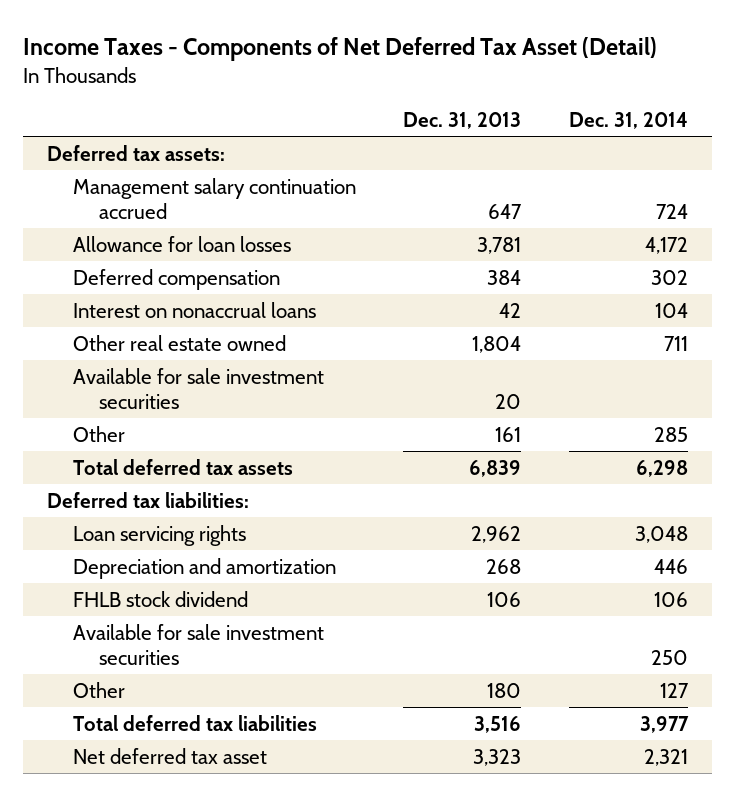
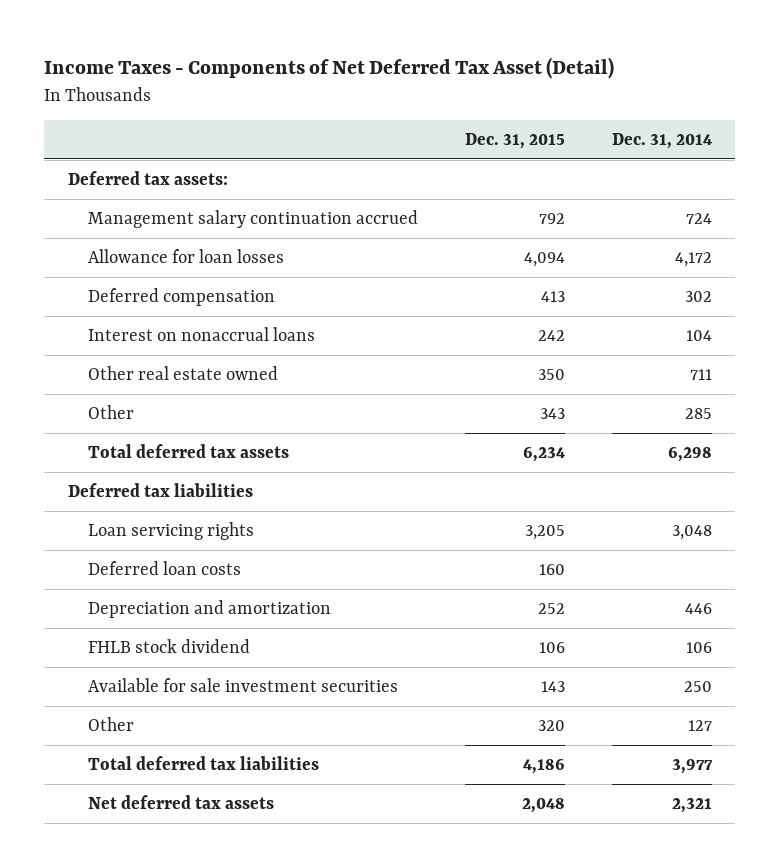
- | Dec. 31, 2013 | Dec. 31, 2014
+ | Dec. 31, 2015 | Dec. 31, 2014
- Available for sale investment securities | 20 |
- Deferred tax liabilities:
+ Deferred tax liabilities
+ Deferred loan costs | 160 |
- Net deferred tax asset | 3,323 | 2,321
+ Net deferred tax assets | 2,048 | 2,321

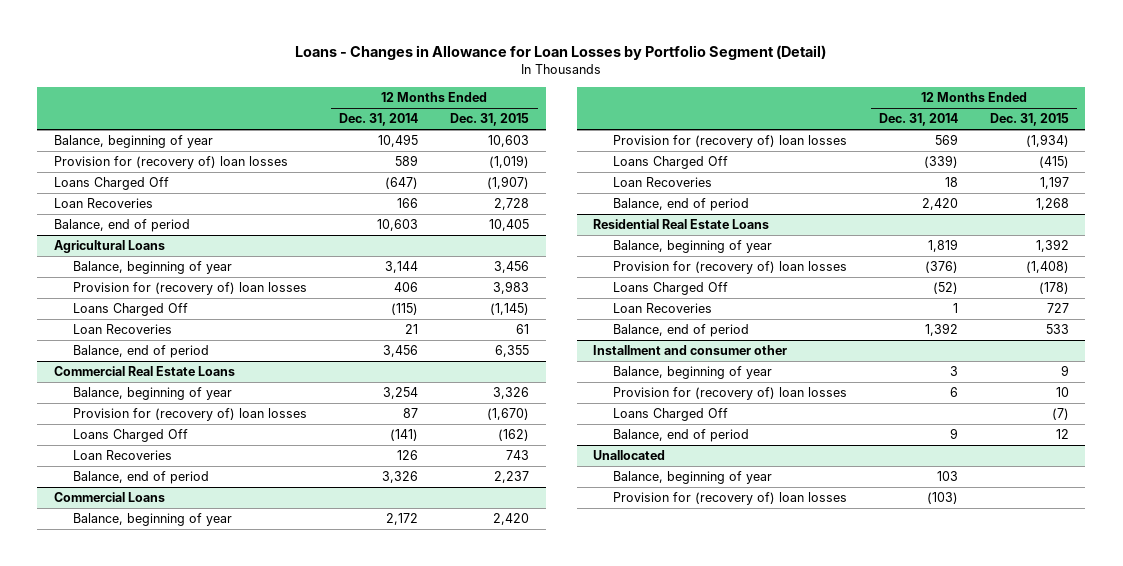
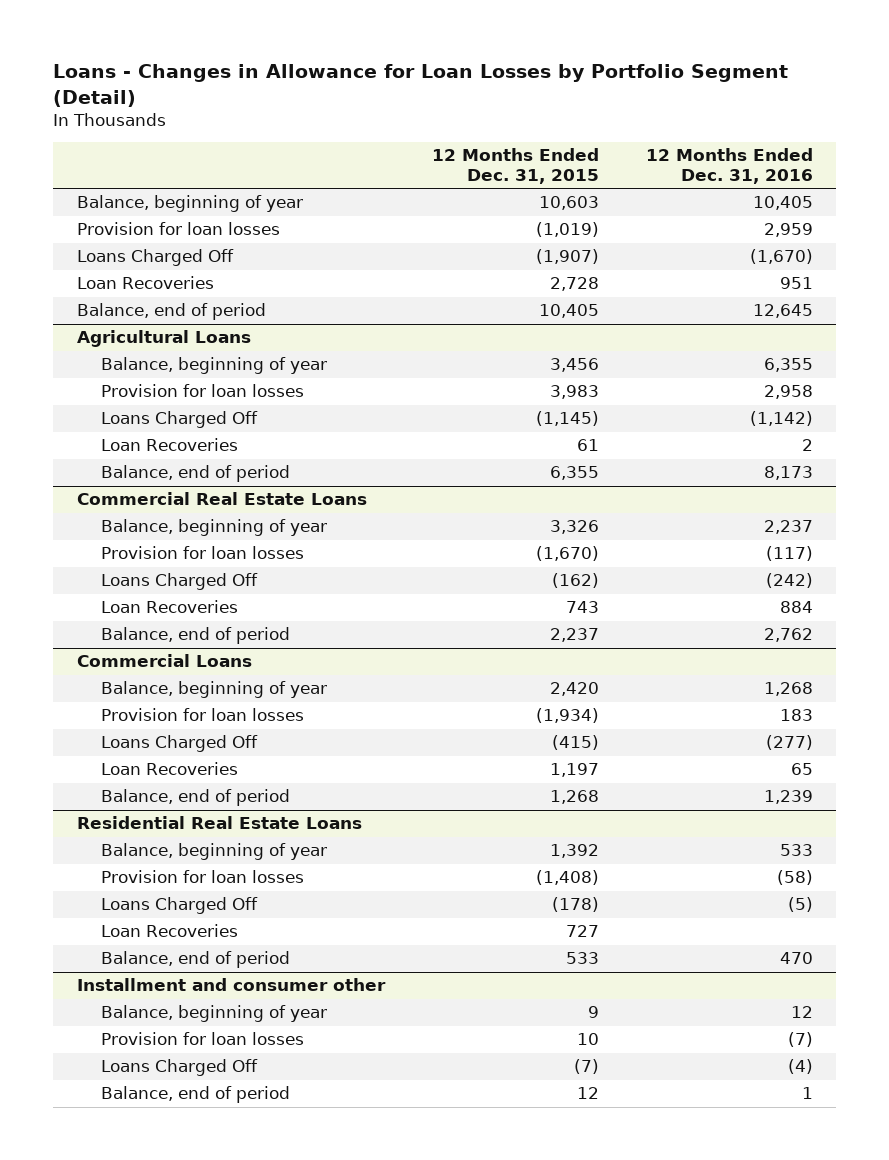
- | 12 Months Ended Dec. 31, 2014 | 12 Months Ended Dec. 31, 2015
+ | 12 Months Ended Dec. 31, 2015 | 12 Months Ended Dec. 31, 2016
- Provision for (recovery of) loan losses | 589 | (1,019)
+ Provision for loan losses | (1,019) | 2,959
@ Agricultural Loans
- Provision for (recovery of) loan losses | 406 | 3,983
+ Provision for loan losses | 3,983 | 2,958
@ Commercial Real Estate Loans
- Provision for (recovery of) loan losses | 87 | (1,670)
+ Provision for loan losses | (1,670) | (117)
@ Commercial Loans
- Provision for (recovery of) loan losses | 569 | (1,934)
+ Provision for loan losses | (1,934) | 183
@ Residential Real Estate Loans
- Provision for (recovery of) loan losses | (376) | (1,408)
+ Provision for loan losses | (1,408) | (58)
@ Installment and consumer other
- Provision for (recovery of) loan losses | 6 | 10
+ Provision for loan losses | 10 | (7)
- Unallocated
- Balance, beginning of year | 103 |
- Provision for (recovery of) loan losses | (103) |

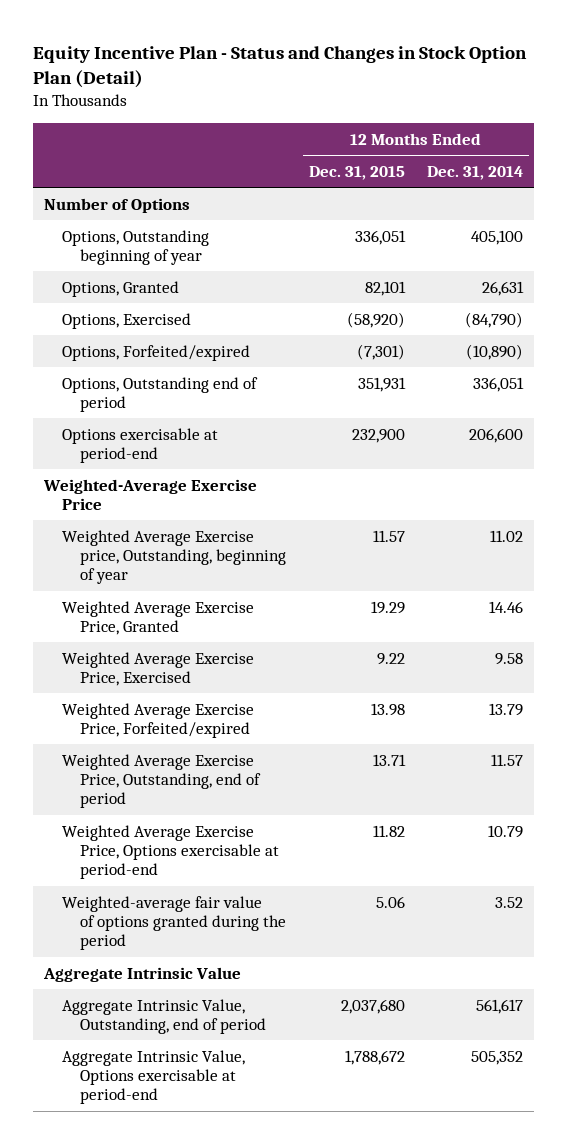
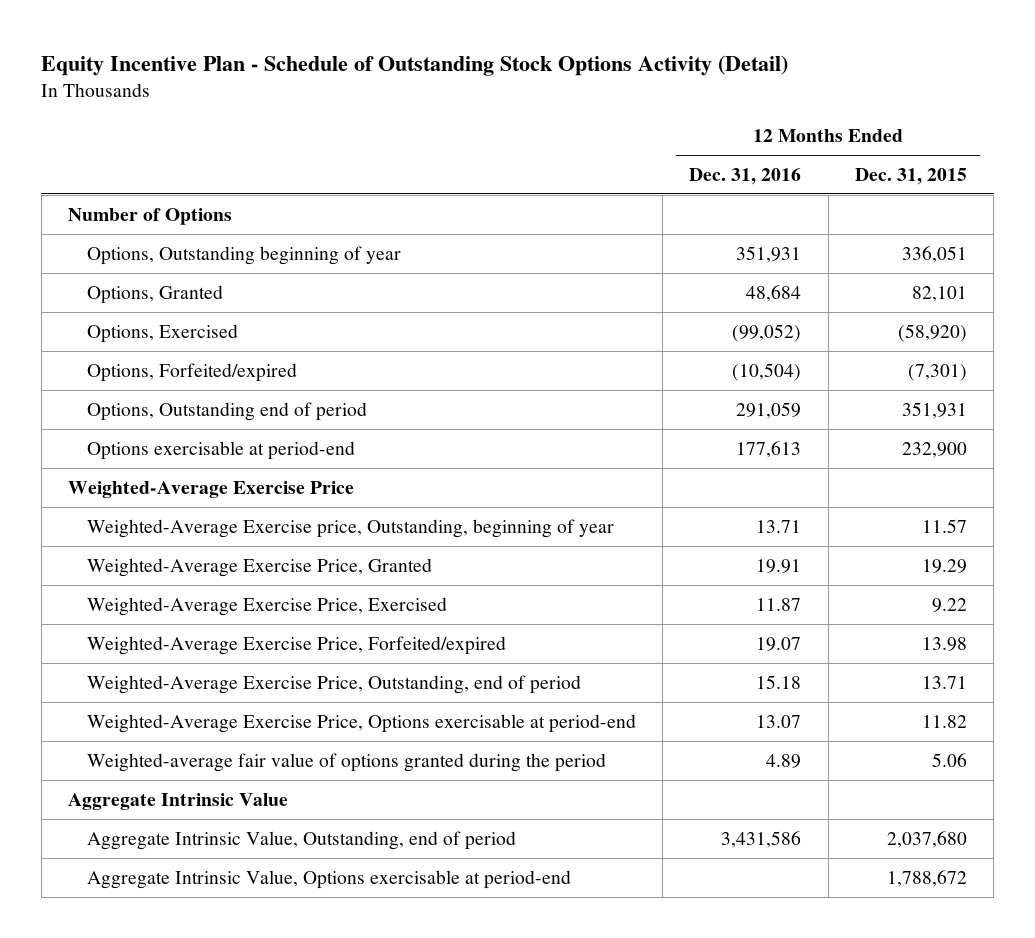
- Equity Incentive Plan - Status and Changes in Stock Option Plan (Detail)
+ Equity Incentive Plan - Schedule of Outstanding Stock Options Activity (Detail)
- | 12 Months Ended Dec. 31, 2015 | 12 Months Ended Dec. 31, 2014
+ | 12 Months Ended Dec. 31, 2016 | 12 Months Ended Dec. 31, 2015
- Weighted Average Exercise price, Outstanding, beginning of year | 11.57 | 11.02
- Weighted Average Exercise Price, Granted | 19.29 | 14.46
- Weighted Average Exercise Price, Exercised | 9.22 | 9.58
- Weighted Average Exercise Price, Forfeited/expired | 13.98 | 13.79
- Weighted Average Exercise Price, Outstanding, end of period | 13.71 | 11.57
- Weighted Average Exercise Price, Options exercisable at period-end | 11.82 | 10.79
+ Weighted-Average Exercise price, Outstanding, beginning of year | 13.71 | 11.57
+ Weighted-Average Exercise Price, Granted | 19.91 | 19.29
+ Weighted-Average Exercise Price, Exercised | 11.87 | 9.22
+ Weighted-Average Exercise Price, Forfeited/expired | 19.07 | 13.98
+ Weighted-Average Exercise Price, Outstanding, end of period | 15.18 | 13.71
+ Weighted-Average Exercise Price, Options exercisable at period-end | 13.07 | 11.82

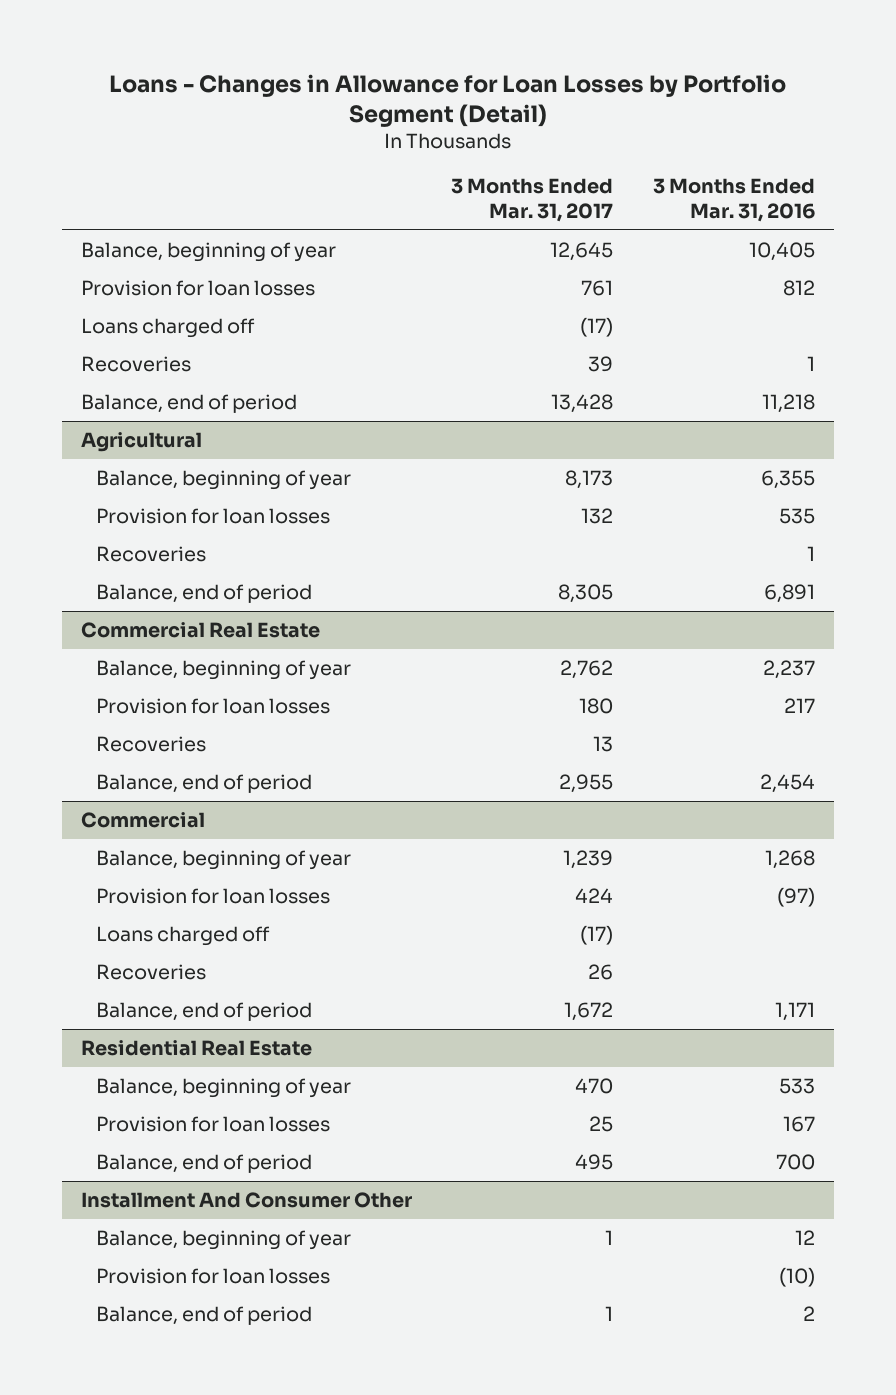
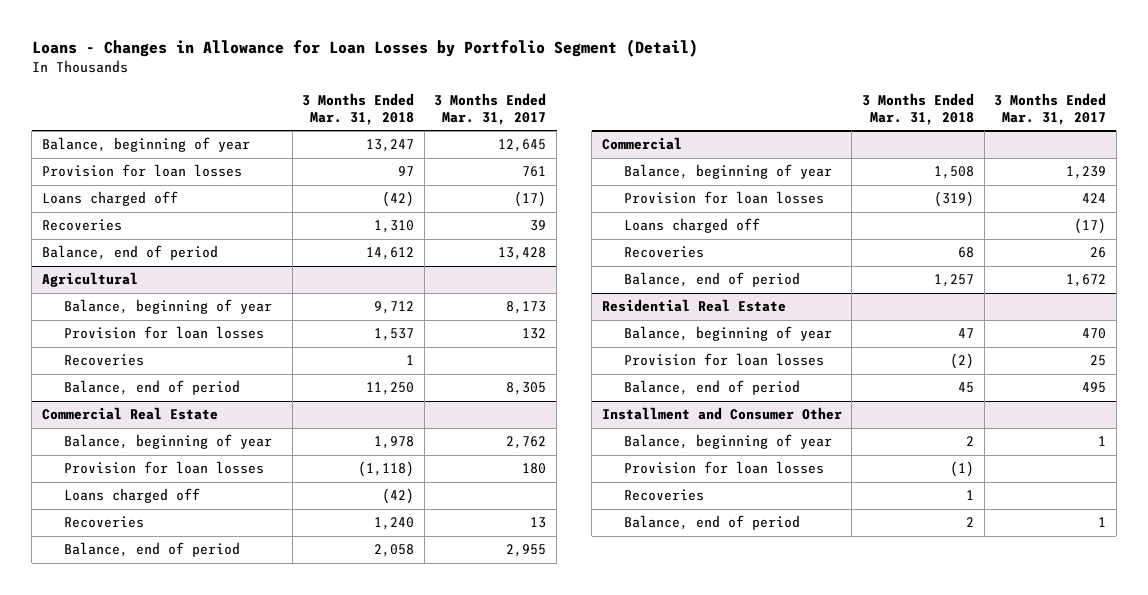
- | 3 Months Ended Mar. 31, 2017 | 3 Months Ended Mar. 31, 2016
+ | 3 Months Ended Mar. 31, 2018 | 3 Months Ended Mar. 31, 2017
@ Commercial Real Estate
+ Loans charged off | (42) |
- Installment And Consumer Other
+ Installment and Consumer Other
+ Recoveries | 1 |

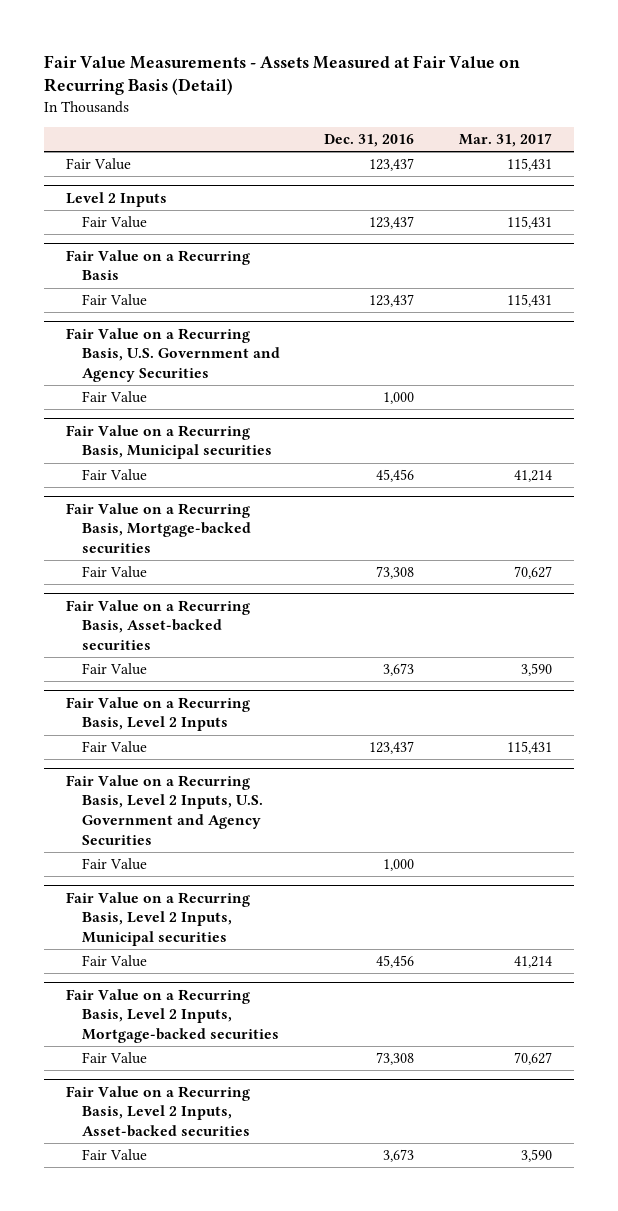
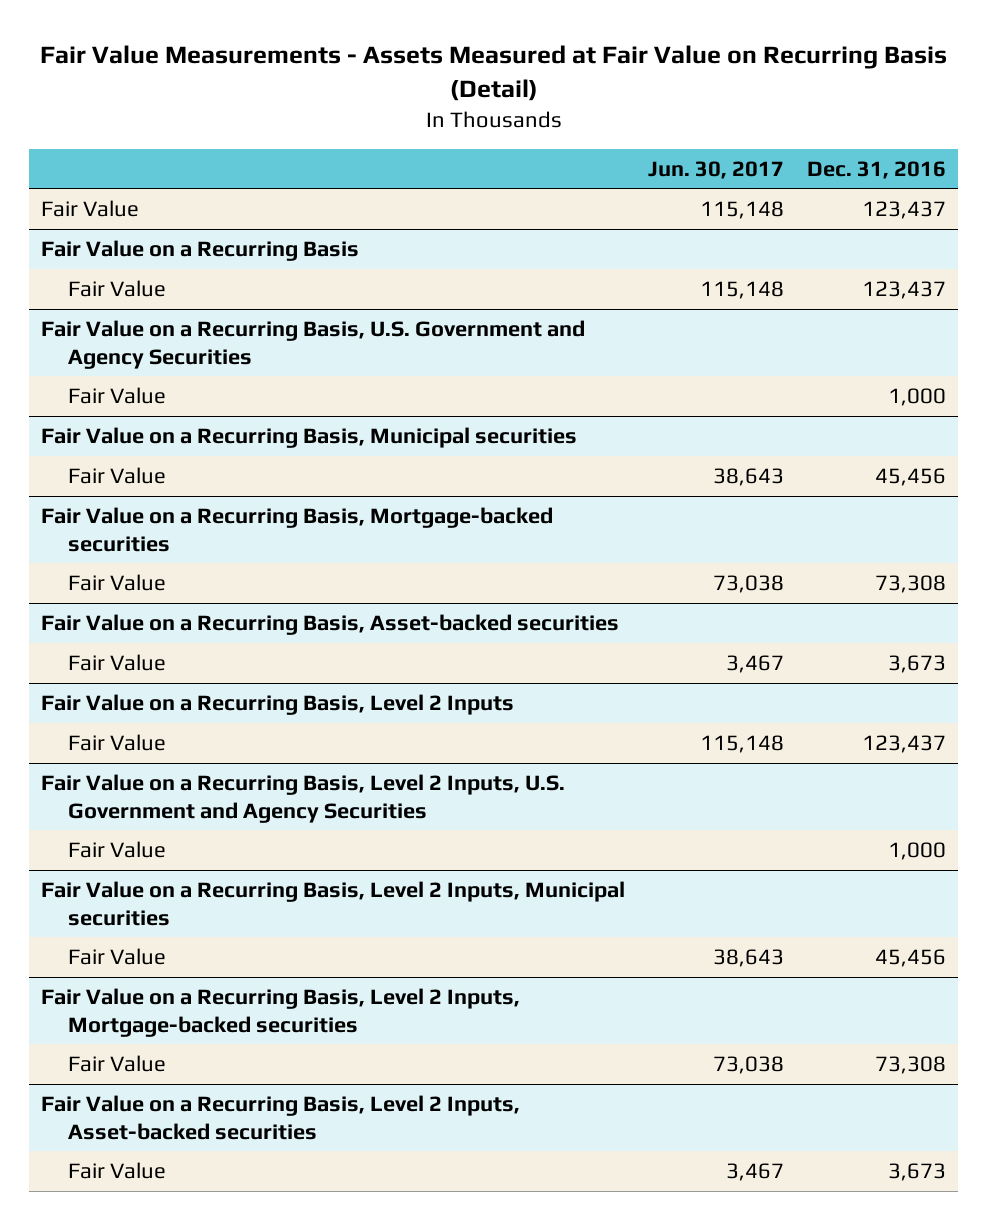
- | Dec. 31, 2016 | Mar. 31, 2017
+ | Jun. 30, 2017 | Dec. 31, 2016
- Level 2 Inputs
- Fair Value | 123,437 | 115,431

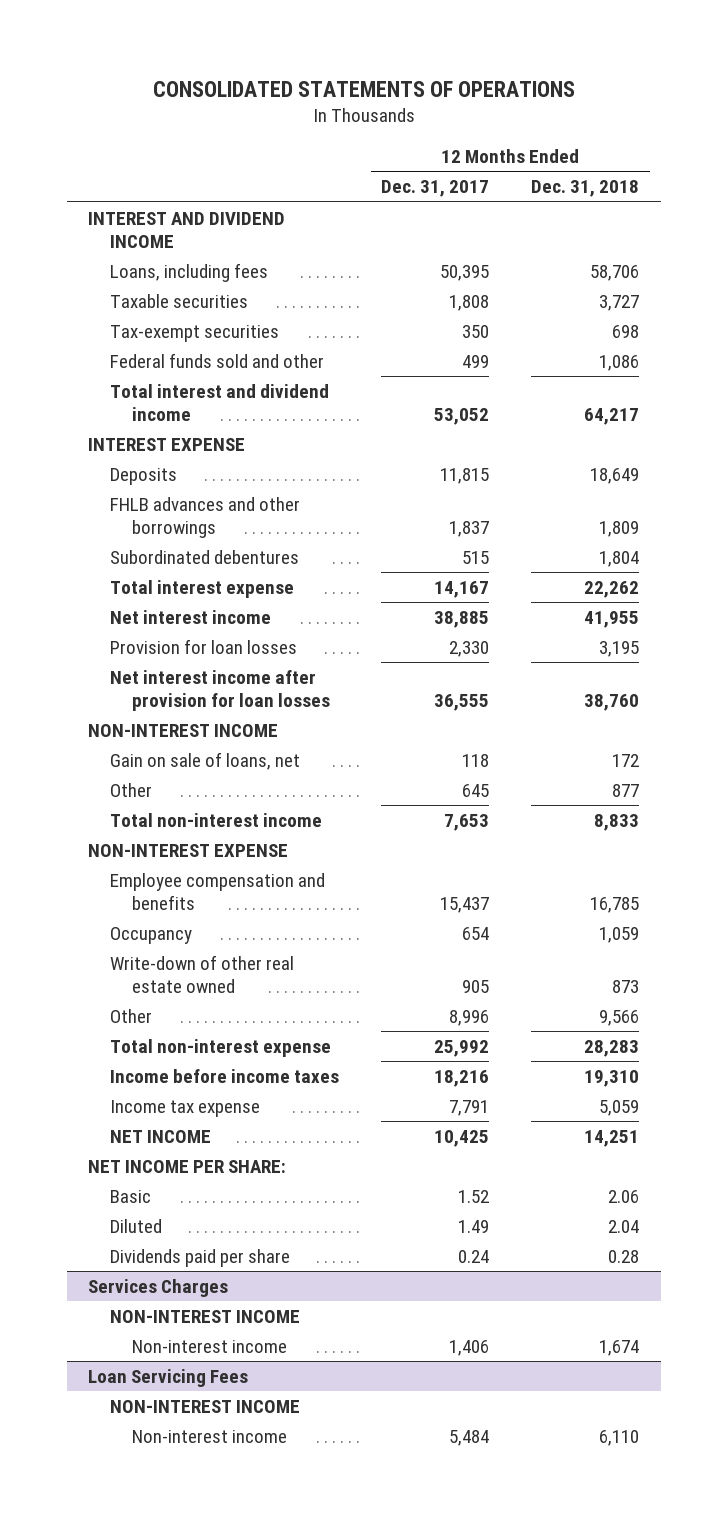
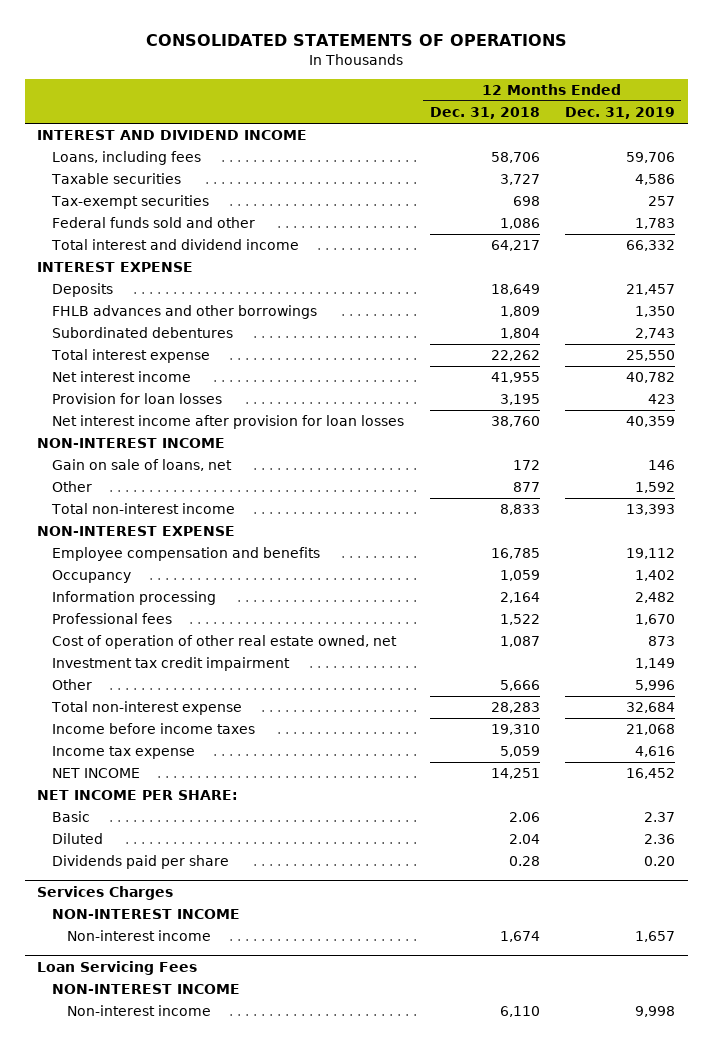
- | 12 Months Ended Dec. 31, 2017 | 12 Months Ended Dec. 31, 2018
+ | 12 Months Ended Dec. 31, 2018 | 12 Months Ended Dec. 31, 2019
- Write-down of other real estate owned | 905 | 873
- Other | 8,996 | 9,566
+ Information processing | 2,164 | 2,482
+ Professional fees | 1,522 | 1,670
+ Cost of operation of other real estate owned, net | 1,087 | 873
+ Investment tax credit impairment | | 1,149
+ Other | 5,666 | 5,996

